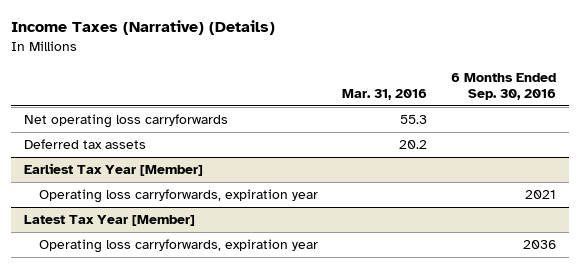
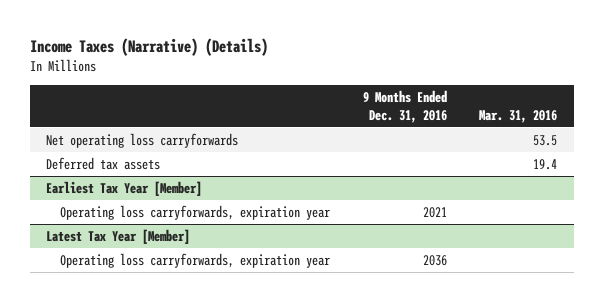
- | Mar. 31, 2016 | 6 Months Ended Sep. 30, 2016
+ | 9 Months Ended Dec. 31, 2016 | Mar. 31, 2016
- Net operating loss carryforwards | 55.3 |
- Deferred tax assets | 20.2 |
+ Net operating loss carryforwards | | 53.5
+ Deferred tax assets | | 19.4

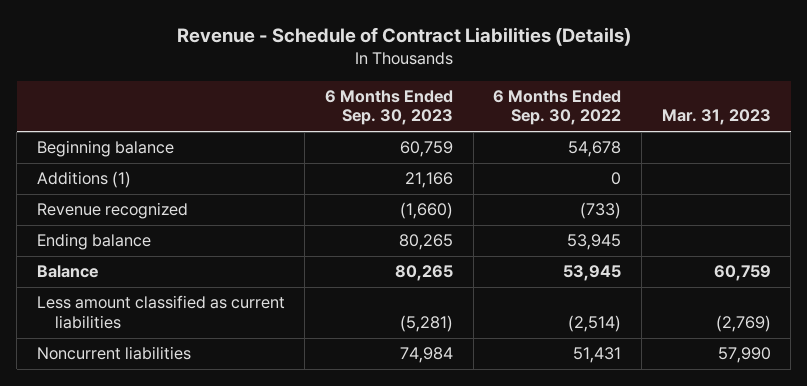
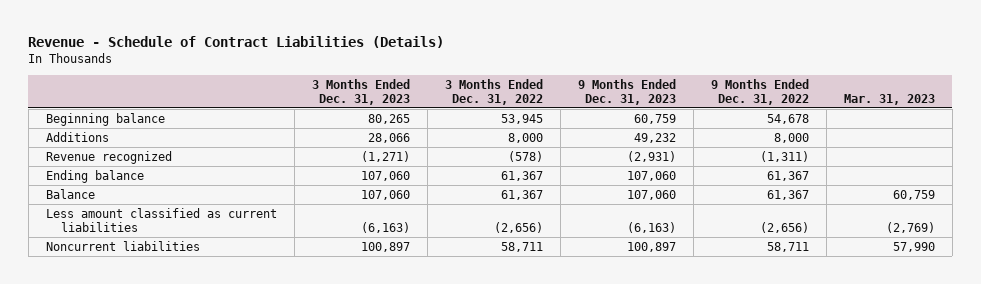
- | 6 Months Ended Sep. 30, 2023 | 6 Months Ended Sep. 30, 2022 | Mar. 31, 2023
+ | 3 Months Ended Dec. 31, 2023 | 3 Months Ended Dec. 31, 2022 | 9 Months Ended Dec. 31, 2023 | 9 Months Ended Dec. 31, 2022 | Mar. 31, 2023
- Additions (1) | 21,166 | 0 |
+ Additions | 28,066 | 8,000 | 49,232 | 8,000 |

